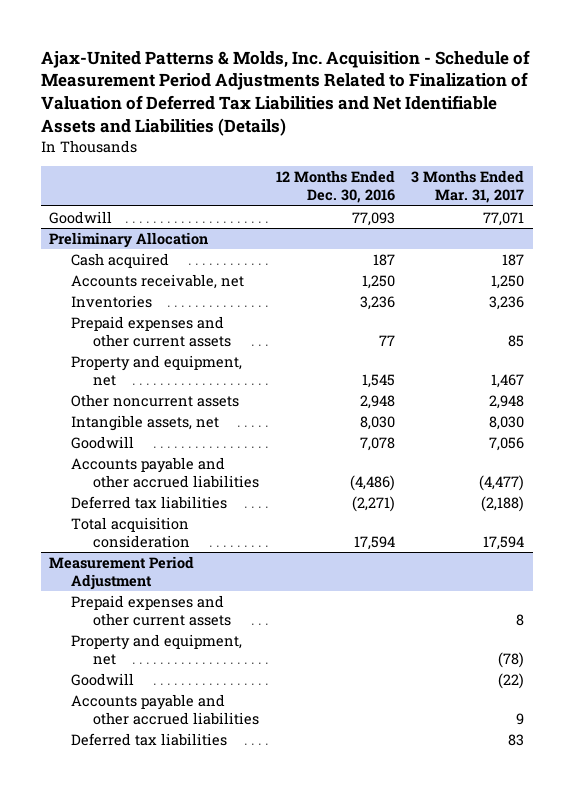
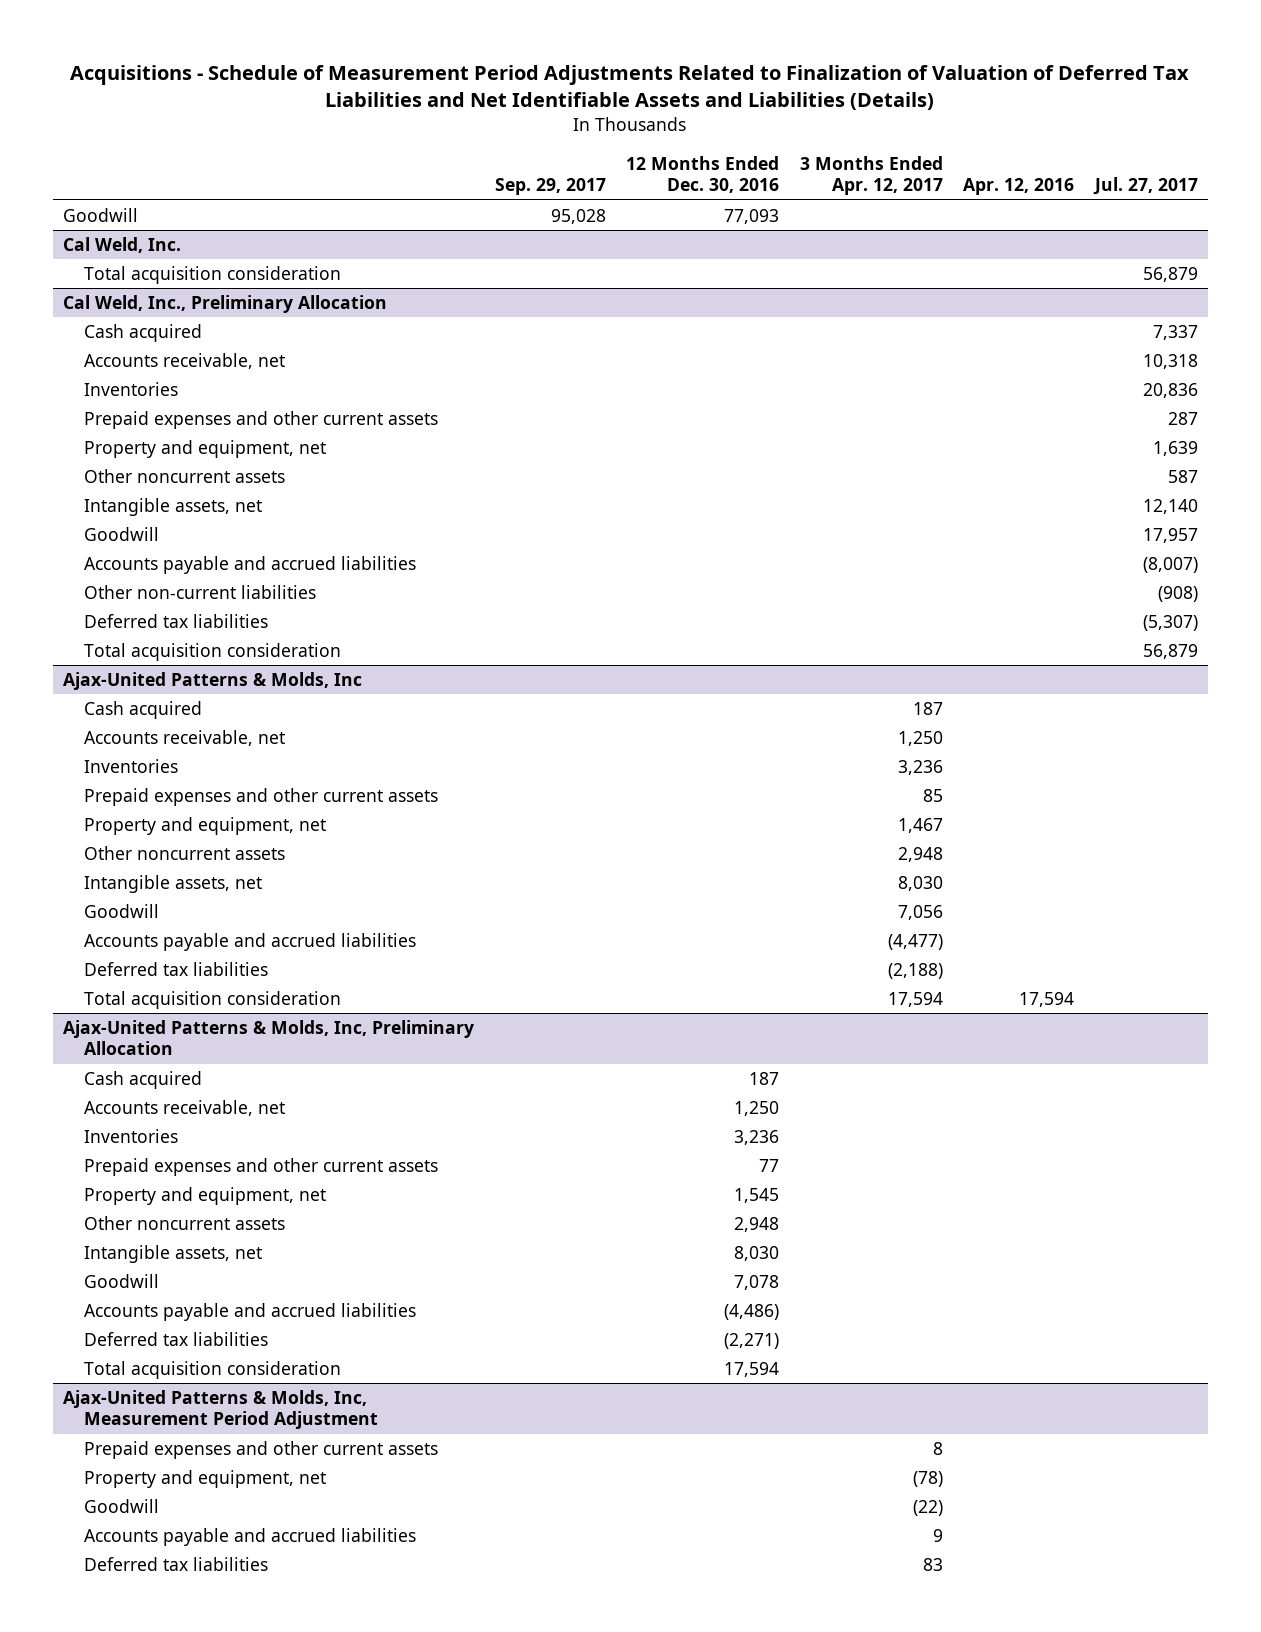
- Ajax-United Patterns & Molds, Inc. Acquisition - Schedule of Measurement Period Adjustments Related to Finalization of Valuation of Deferred Tax Liabilities and Net Identifiable Assets and Liabilities (Details)
+ Acquisitions - Schedule of Measurement Period Adjustments Related to Finalization of Valuation of Deferred Tax Liabilities and Net Identifiable Assets and Liabilities (Details)
- | 12 Months Ended Dec. 30, 2016 | 3 Months Ended Mar. 31, 2017
+ | Sep. 29, 2017 | 12 Months Ended Dec. 30, 2016 | 3 Months Ended Apr. 12, 2017 | Apr. 12, 2016 | Jul. 27, 2017
- Preliminary Allocation
+ Cal Weld, Inc.
+ Total acquisition consideration | | | | | 56,879
+ Cal Weld, Inc., Preliminary Allocation
+ Cash acquired | | | | | 7,337
+ Accounts receivable, net | | | | | 10,318
+ Inventories | | | | | 20,836
+ Prepaid expenses and other current assets | | | | | 287
+ Property and equipment, net | | | | | 1,639
+ Other noncurrent assets | | | | | 587
+ Intangible assets, net | | | | | 12,140
+ Goodwill | | | | | 17,957
+ Accounts payable and accrued liabilities | | | | | (8,007)
+ Other non-current liabilities | | | | | (908)
+ Deferred tax liabilities | | | | | (5,307)
+ Total acquisition consideration | | | | | 56,879
+ Ajax-United Patterns & Molds, Inc
+ Cash acquired | | | 187 | |
+ Accounts receivable, net | | | 1,250 | |
+ Inventories | | | 3,236 | |
+ Prepaid expenses and other current assets | | | 85 | |
+ Property and equipment, net | | | 1,467 | |
+ Other noncurrent assets | | | 2,948 | |
+ Intangible assets, net | | | 8,030 | |
+ Goodwill | | | 7,056 | |
+ Accounts payable and accrued liabilities | | | (4,477) | |
+ Deferred tax liabilities | | | (2,188) | |
+ Total acquisition consideration | | | 17,594 | 17,594 |
+ Ajax-United Patterns & Molds, Inc, Preliminary Allocation
- Accounts payable and other accrued liabilities | (4,486) | (4,477)
+ Accounts payable and accrued liabilities | | (4,486) | | |
- Measurement Period Adjustment
+ Ajax-United Patterns & Molds, Inc, Measurement Period Adjustment
- Accounts payable and other accrued liabilities | | 9
+ Accounts payable and accrued liabilities | | | 9 | |

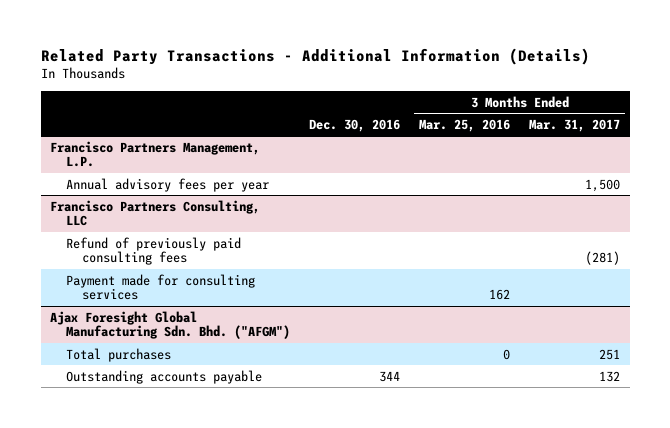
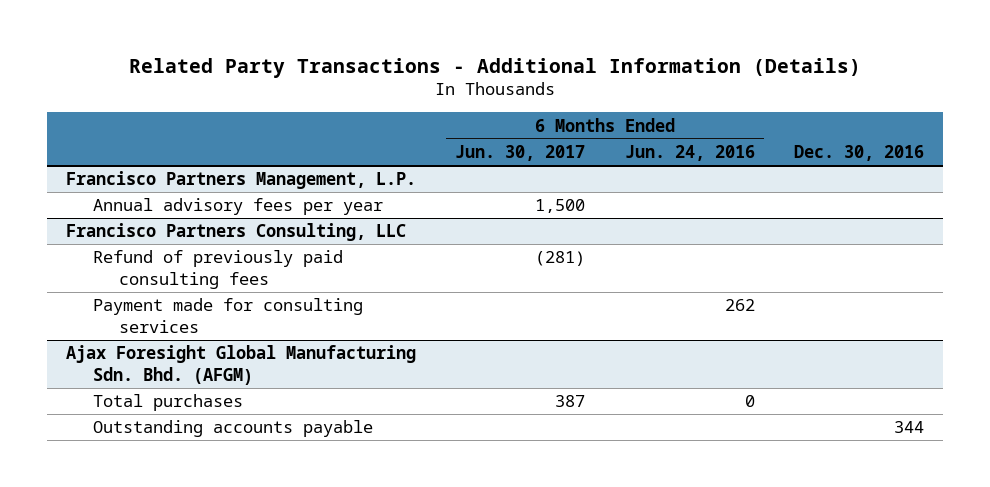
- | Dec. 30, 2016 | 3 Months Ended Mar. 25, 2016 | 3 Months Ended Mar. 31, 2017
+ | 6 Months Ended Jun. 30, 2017 | 6 Months Ended Jun. 24, 2016 | Dec. 30, 2016
- Ajax Foresight Global Manufacturing Sdn. Bhd. ("AFGM")
+ Ajax Foresight Global Manufacturing Sdn. Bhd. (AFGM)

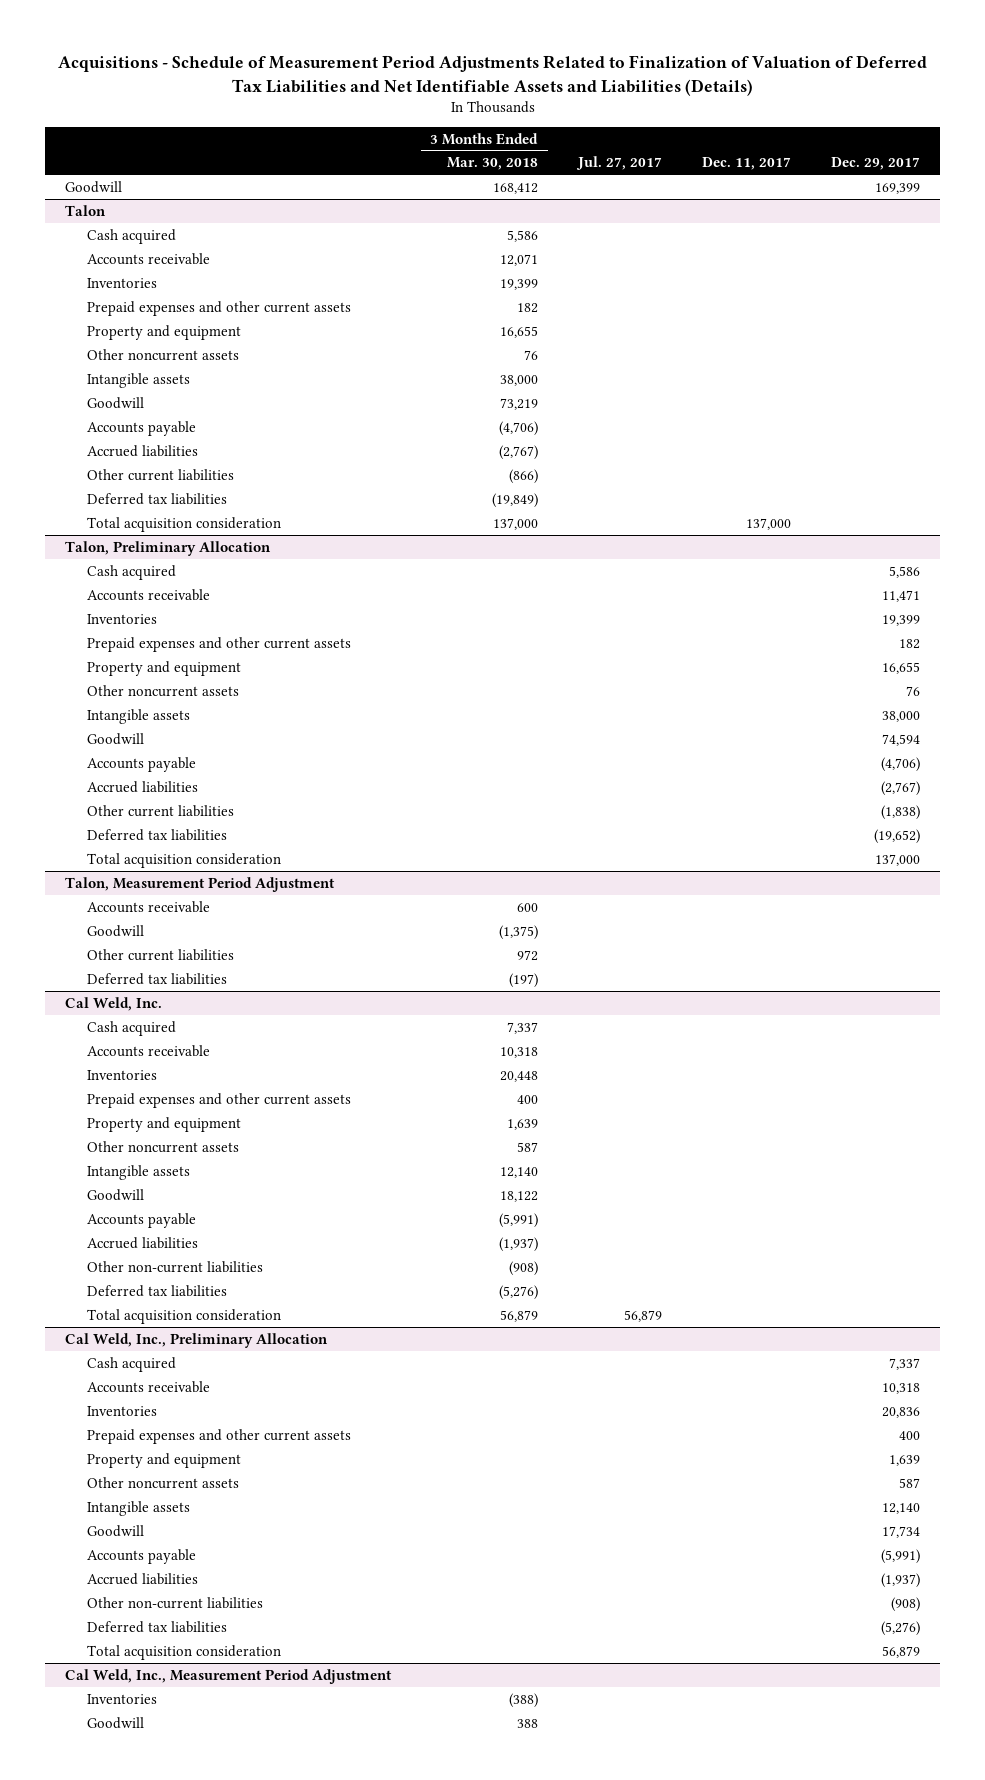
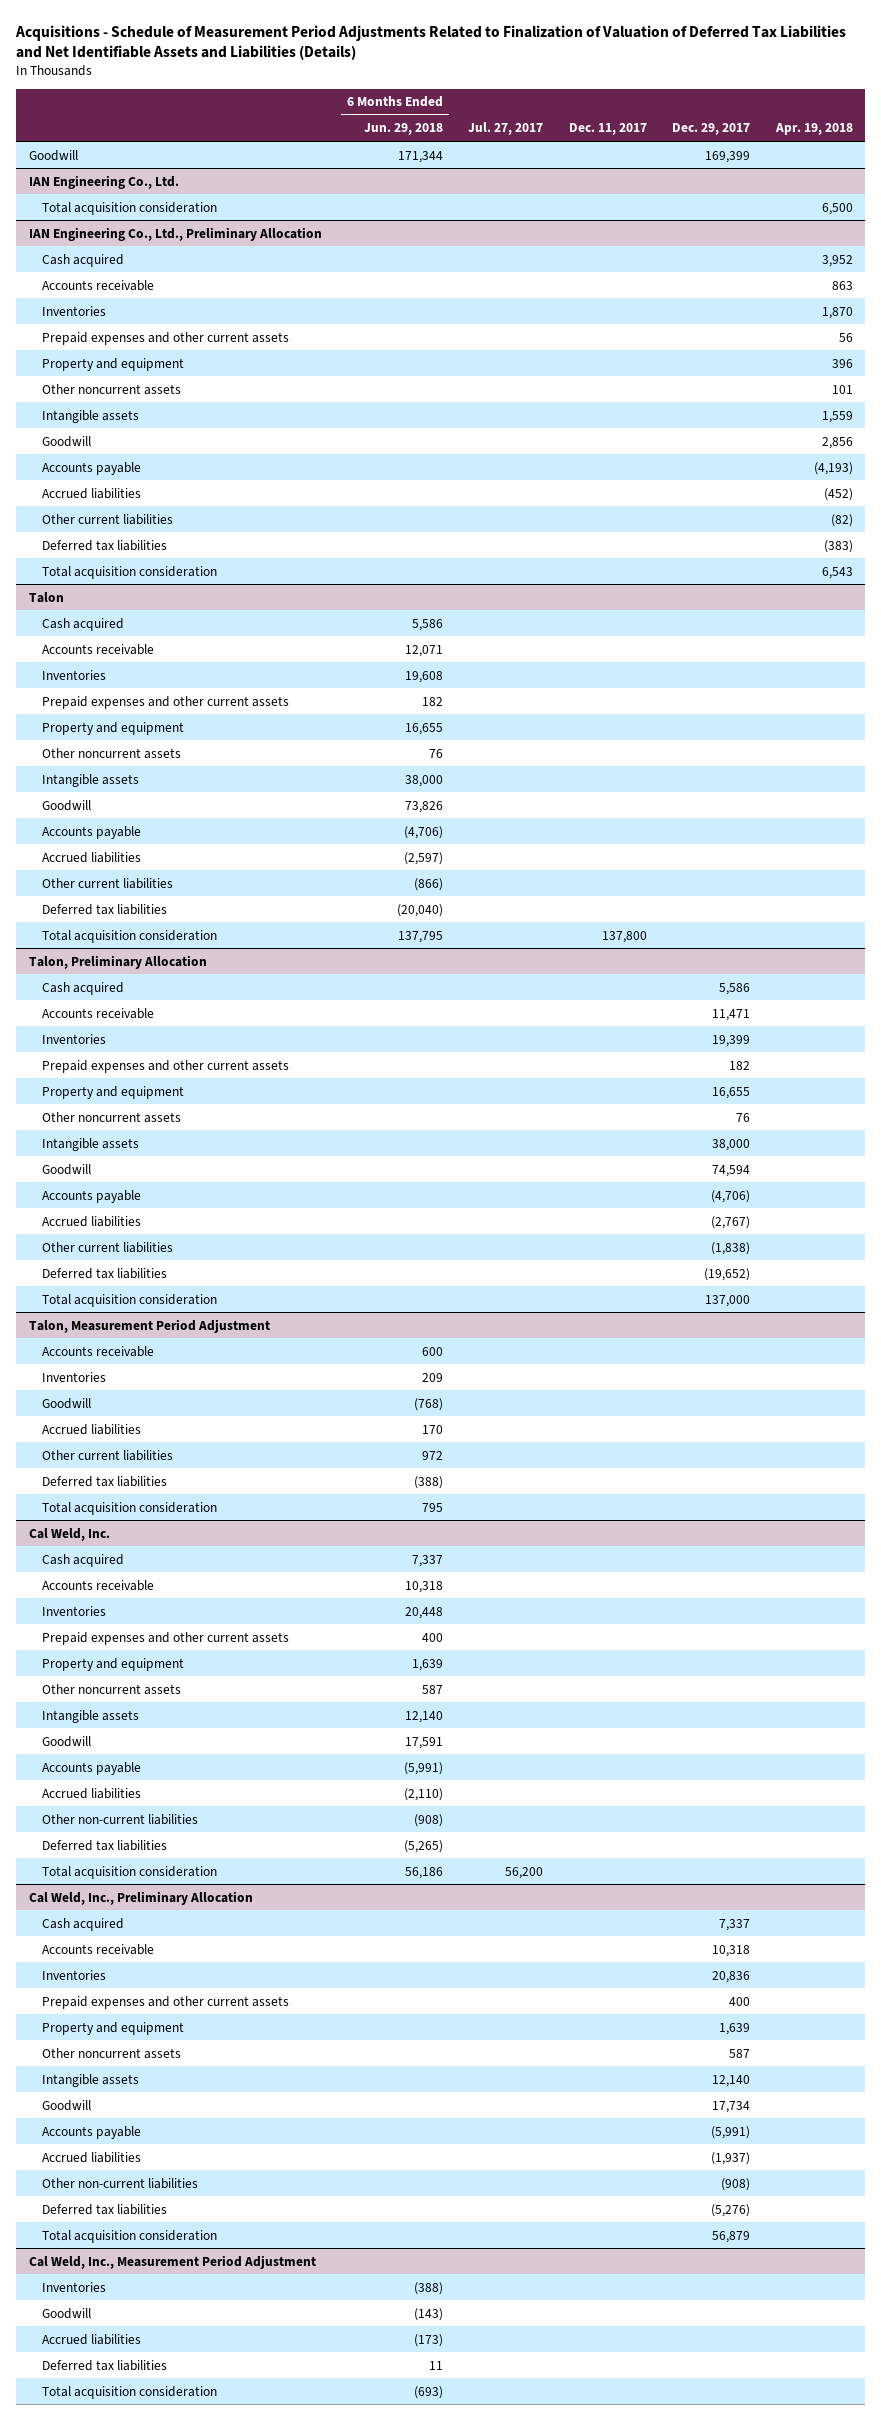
- | 3 Months Ended Mar. 30, 2018 | Jul. 27, 2017 | Dec. 11, 2017 | Dec. 29, 2017
+ | 6 Months Ended Jun. 29, 2018 | Jul. 27, 2017 | Dec. 11, 2017 | Dec. 29, 2017 | Apr. 19, 2018
+ IAN Engineering Co., Ltd.
+ Total acquisition consideration | | | | | 6,500
+ IAN Engineering Co., Ltd., Preliminary Allocation
+ Cash acquired | | | | | 3,952
+ Accounts receivable | | | | | 863
+ Inventories | | | | | 1,870
+ Prepaid expenses and other current assets | | | | | 56
+ Property and equipment | | | | | 396
+ Other noncurrent assets | | | | | 101
+ Intangible assets | | | | | 1,559
+ Goodwill | | | | | 2,856
+ Accounts payable | | | | | (4,193)
+ Accrued liabilities | | | | | (452)
+ Other current liabilities | | | | | (82)
+ Deferred tax liabilities | | | | | (383)
+ Total acquisition consideration | | | | | 6,543
@ Talon
- Total acquisition consideration | 137,000 | | 137,000 |
+ Total acquisition consideration | 137,795 | | 137,800 | |
@ Talon, Measurement Period Adjustment
+ Inventories | 209 | | | |
+ Accrued liabilities | 170 | | | |
+ Total acquisition consideration | 795 | | | |
@ Cal Weld, Inc.
- Total acquisition consideration | 56,879 | 56,879 | |
+ Total acquisition consideration | 56,186 | 56,200 | | |
@ Cal Weld, Inc., Measurement Period Adjustment
+ Accrued liabilities | (173) | | | |
+ Deferred tax liabilities | 11 | | | |
+ Total acquisition consideration | (693) | | | |

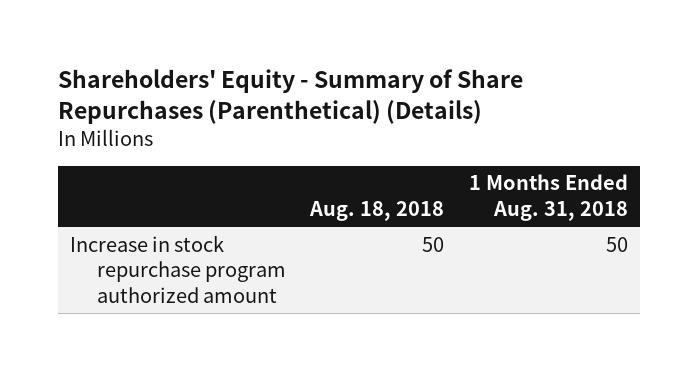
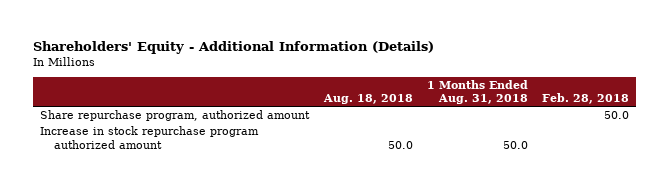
- Shareholders' Equity - Summary of Share Repurchases (Parenthetical) (Details)
+ Shareholders' Equity - Additional Information (Details)
- | Aug. 18, 2018 | 1 Months Ended Aug. 31, 2018
+ | Aug. 18, 2018 | 1 Months Ended Aug. 31, 2018 | Feb. 28, 2018
- Increase in stock repurchase program authorized amount | 50 | 50
+ Share repurchase program, authorized amount | | | 50.0
+ Increase in stock repurchase program authorized amount | 50.0 | 50.0 |

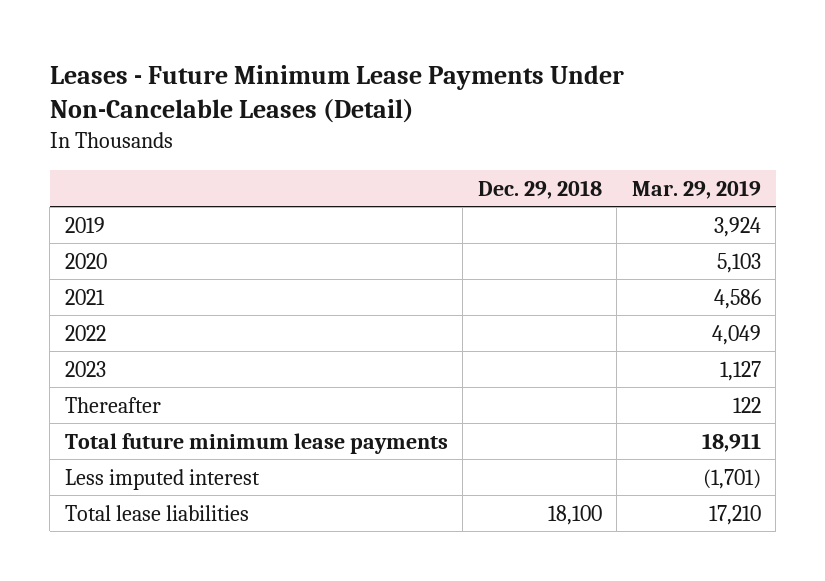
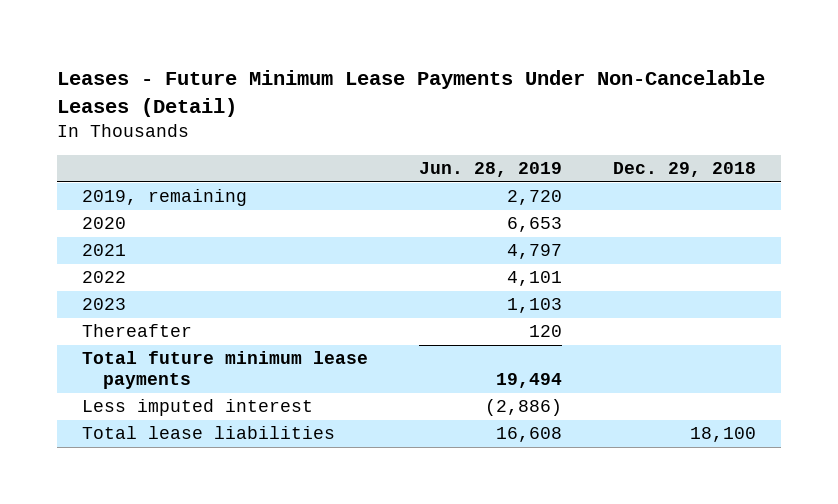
- | Dec. 29, 2018 | Mar. 29, 2019
+ | Jun. 28, 2019 | Dec. 29, 2018
- 2019 | | 3,924
+ 2019, remaining | 2,720 |

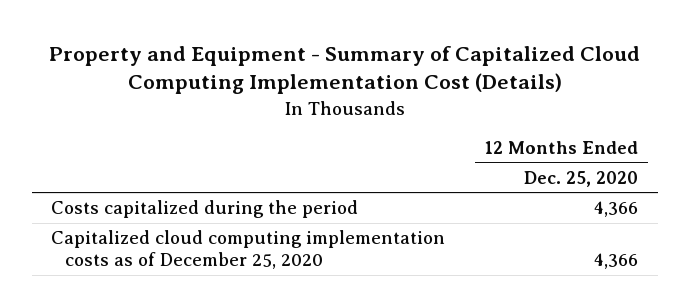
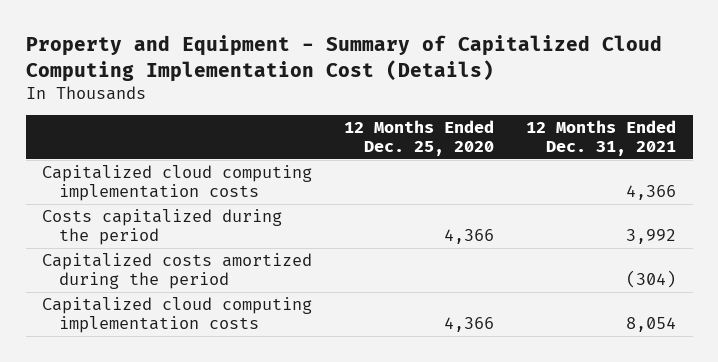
- | 12 Months Ended Dec. 25, 2020
+ | 12 Months Ended Dec. 25, 2020 | 12 Months Ended Dec. 31, 2021
+ Capitalized cloud computing implementation costs | | 4,366
- Capitalized cloud computing implementation costs as of December 25, 2020 | 4,366
+ Capitalized costs amortized during the period | | (304)
+ Capitalized cloud computing implementation costs | 4,366 | 8,054

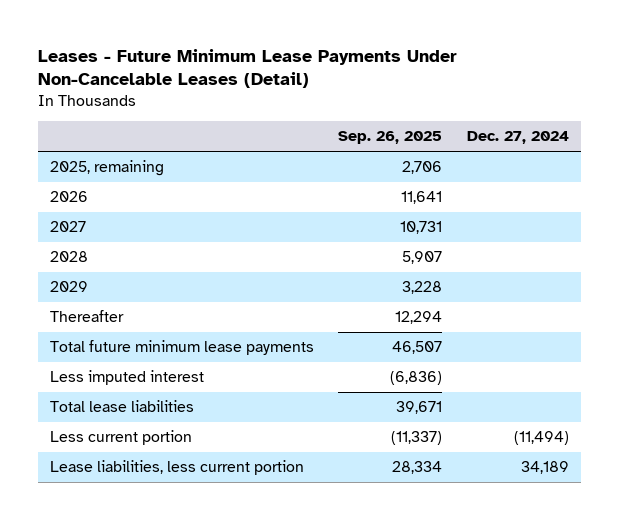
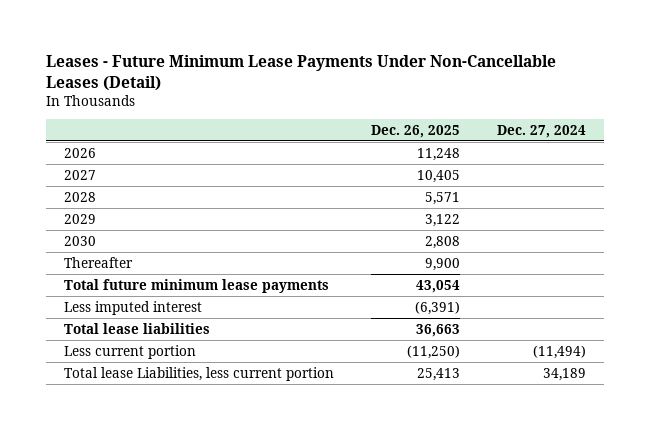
- Leases - Future Minimum Lease Payments Under Non-Cancelable Leases (Detail)
+ Leases - Future Minimum Lease Payments Under Non-Cancellable Leases (Detail)
- | Sep. 26, 2025 | Dec. 27, 2024
+ | Dec. 26, 2025 | Dec. 27, 2024
- 2025, remaining | 2,706 |
+ 2030 | 2,808 |
- Lease liabilities, less current portion | 28,334 | 34,189
+ Total lease Liabilities, less current portion | 25,413 | 34,189

